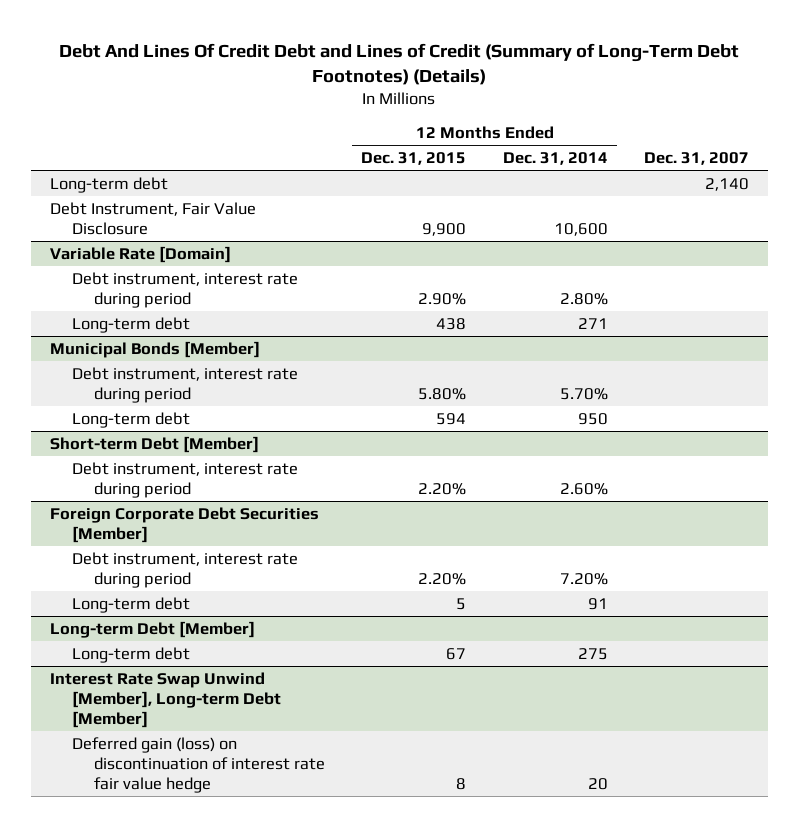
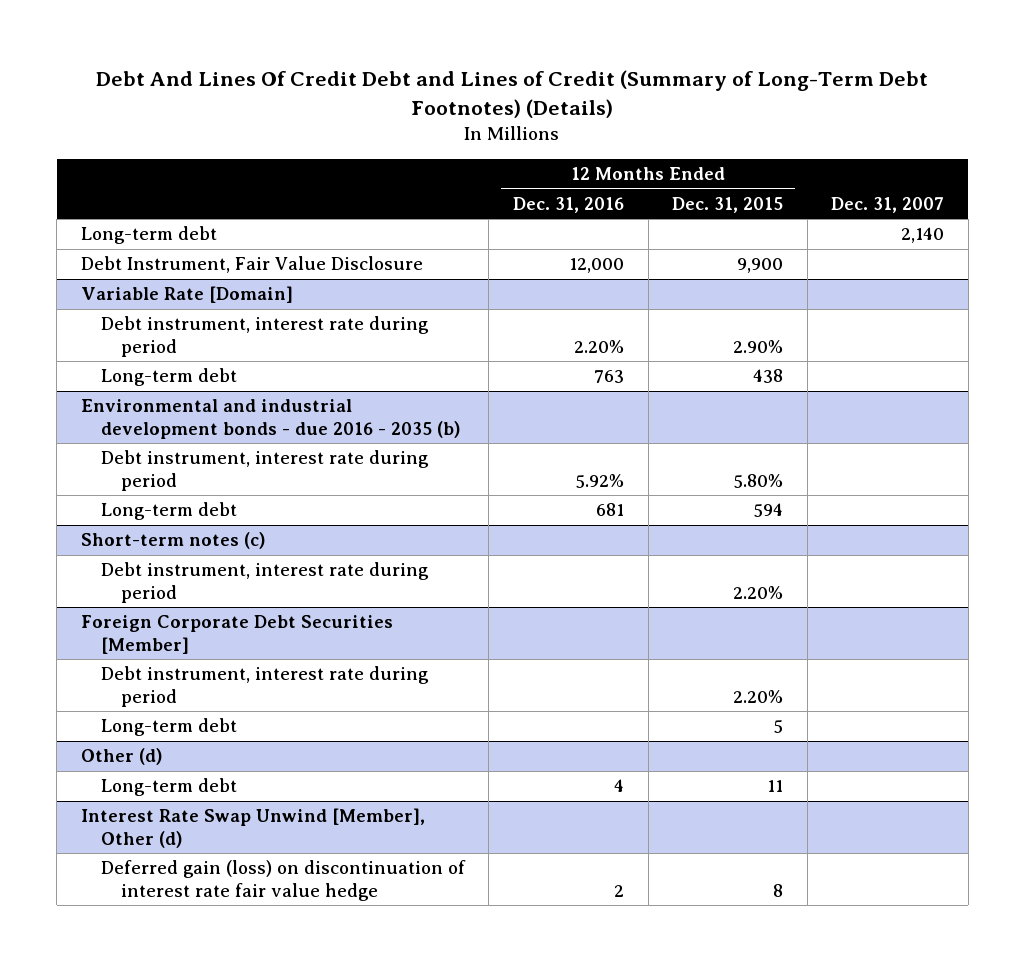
- | 12 Months Ended Dec. 31, 2015 | 12 Months Ended Dec. 31, 2014 | Dec. 31, 2007
+ | 12 Months Ended Dec. 31, 2016 | 12 Months Ended Dec. 31, 2015 | Dec. 31, 2007
- Municipal Bonds [Member]
+ Environmental and industrial development bonds - due 2016 - 2035 (b)
- Short-term Debt [Member]
+ Short-term notes (c)
- Long-term Debt [Member]
- Long-term debt | 67 | 275 |
- Interest Rate Swap Unwind [Member], Long-term Debt [Member]
+ Other (d)
+ Long-term debt | 4 | 11 |
+ Interest Rate Swap Unwind [Member], Other (d)

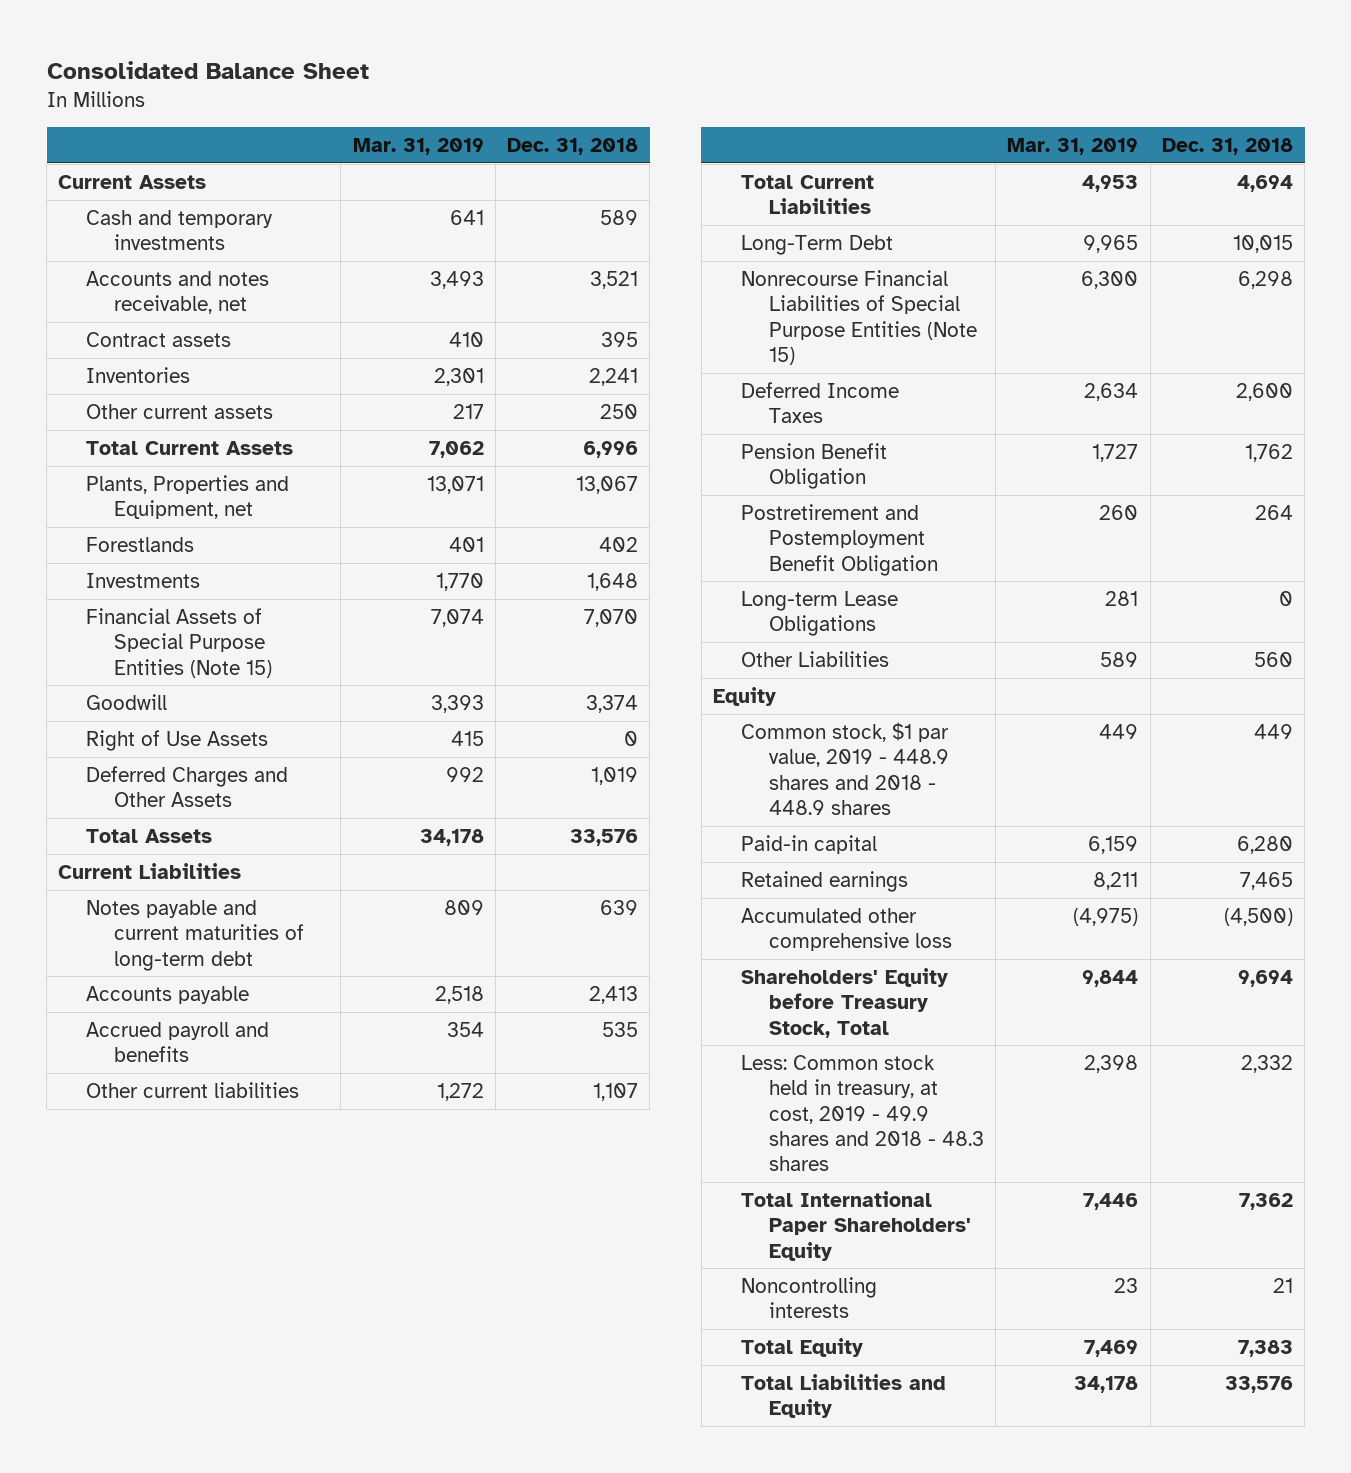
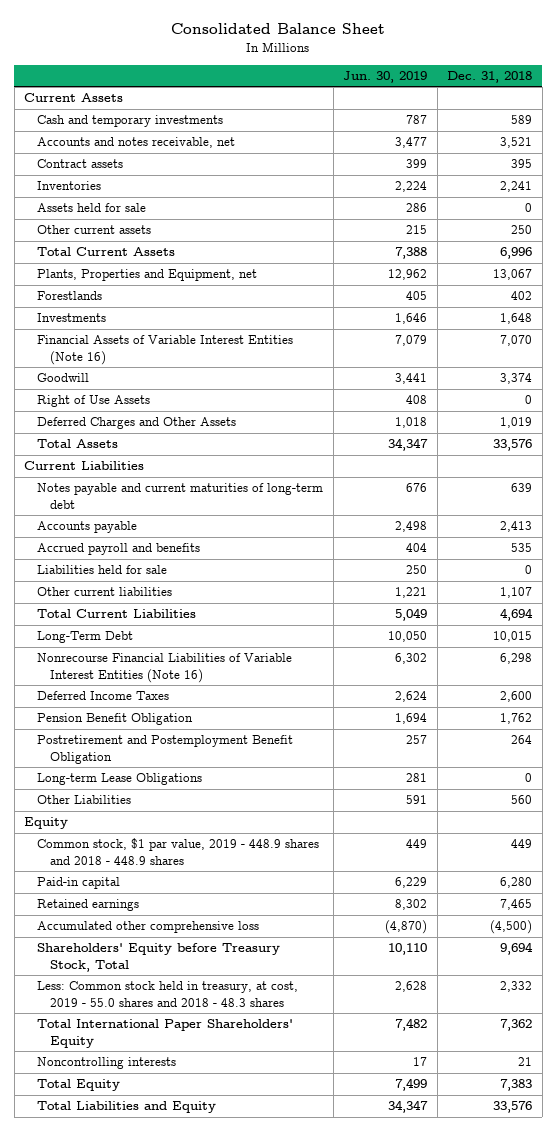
- | Mar. 31, 2019 | Dec. 31, 2018
+ | Jun. 30, 2019 | Dec. 31, 2018
+ Assets held for sale | 286 | 0
- Financial Assets of Special Purpose Entities (Note 15) | 7,074 | 7,070
+ Financial Assets of Variable Interest Entities (Note 16) | 7,079 | 7,070
+ Liabilities held for sale | 250 | 0
- Nonrecourse Financial Liabilities of Special Purpose Entities (Note 15) | 6,300 | 6,298
+ Nonrecourse Financial Liabilities of Variable Interest Entities (Note 16) | 6,302 | 6,298
- Less: Common stock held in treasury, at cost, 2019 - 49.9 shares and 2018 - 48.3 shares | 2,398 | 2,332
+ Less: Common stock held in treasury, at cost, 2019 - 55.0 shares and 2018 - 48.3 shares | 2,628 | 2,332

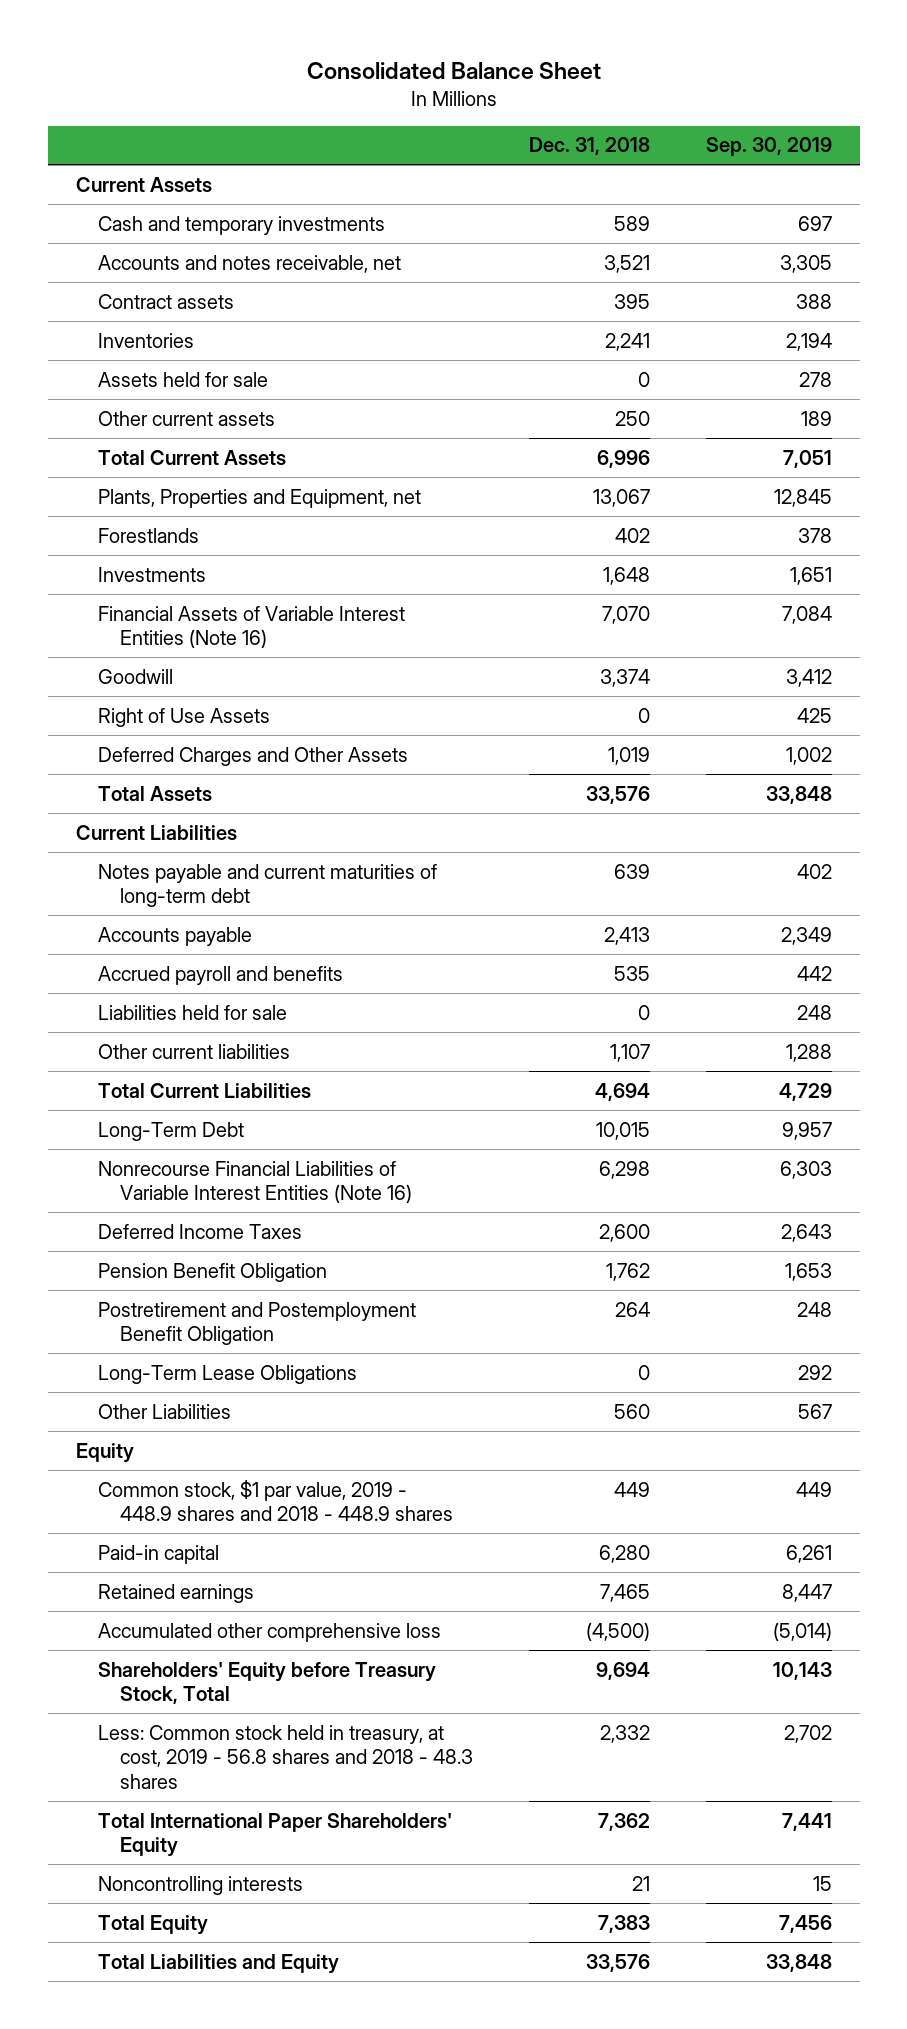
- | Jun. 30, 2019 | Dec. 31, 2018
+ | Dec. 31, 2018 | Sep. 30, 2019
- Long-term Lease Obligations | 281 | 0
+ Long-Term Lease Obligations | 0 | 292
- Less: Common stock held in treasury, at cost, 2019 - 55.0 shares and 2018 - 48.3 shares | 2,628 | 2,332
+ Less: Common stock held in treasury, at cost, 2019 - 56.8 shares and 2018 - 48.3 shares | 2,332 | 2,702

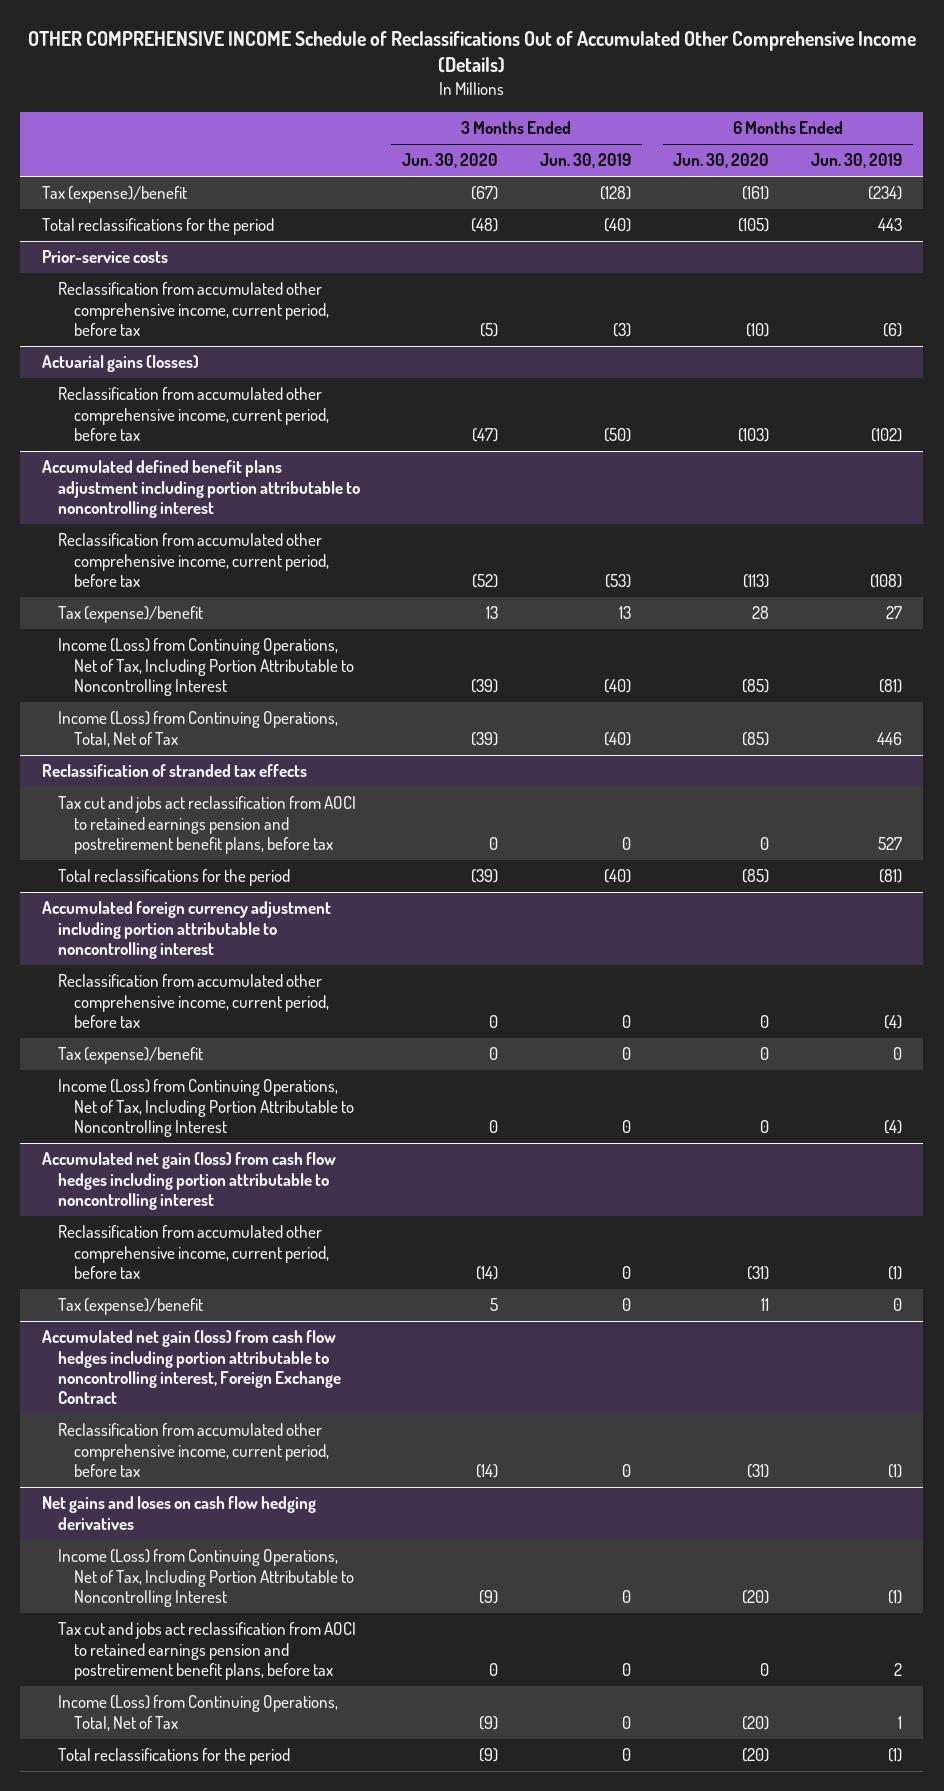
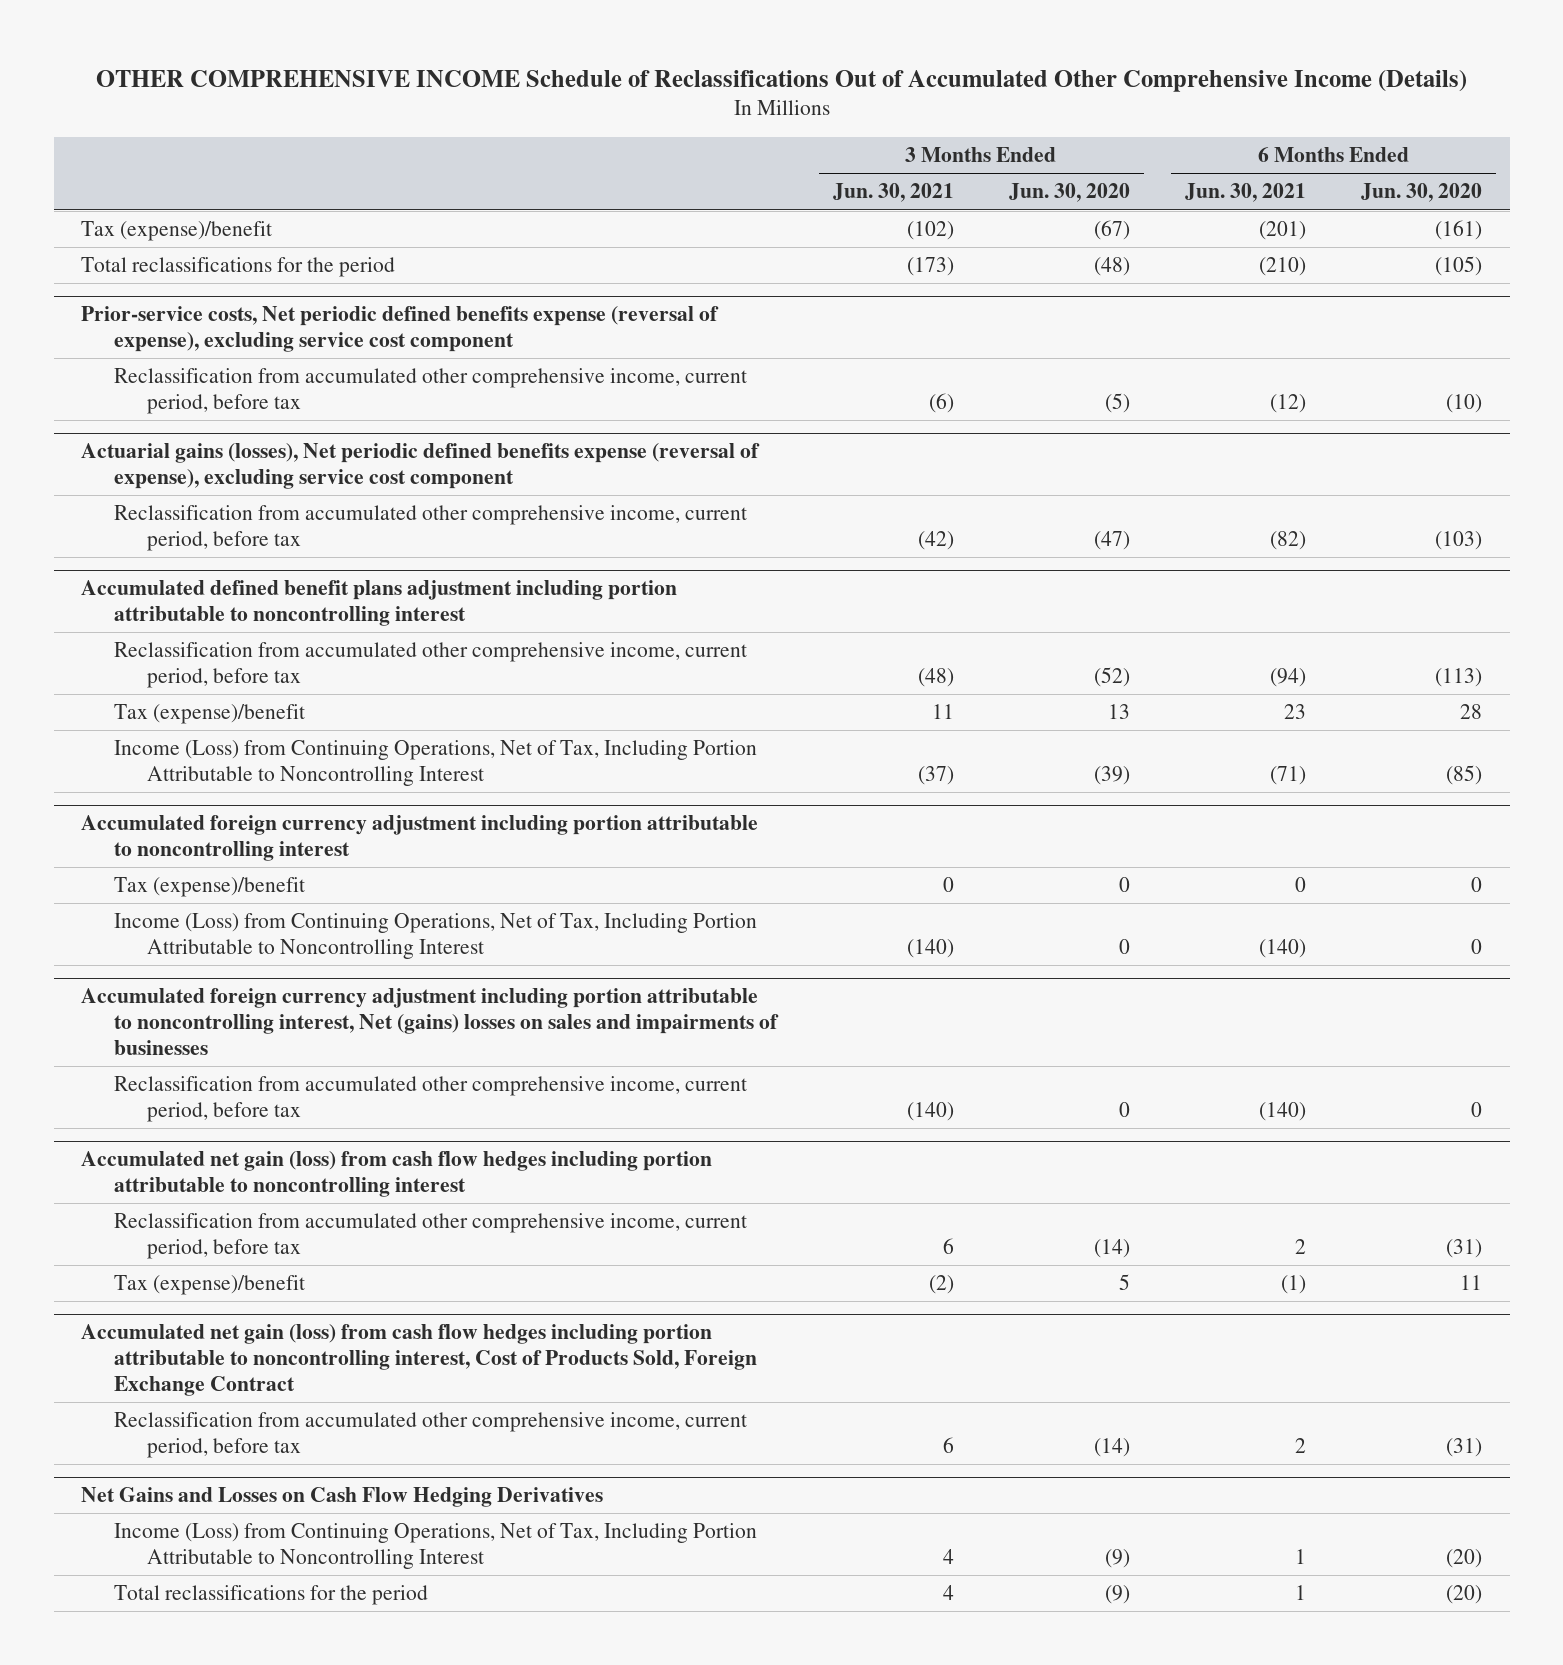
- | 3 Months Ended Jun. 30, 2020 | 3 Months Ended Jun. 30, 2019 | 6 Months Ended Jun. 30, 2020 | 6 Months Ended Jun. 30, 2019
+ | 3 Months Ended Jun. 30, 2021 | 3 Months Ended Jun. 30, 2020 | 6 Months Ended Jun. 30, 2021 | 6 Months Ended Jun. 30, 2020
- Prior-service costs
+ Prior-service costs, Net periodic defined benefits expense (reversal of expense), excluding service cost component
- Actuarial gains (losses)
+ Actuarial gains (losses), Net periodic defined benefits expense (reversal of expense), excluding service cost component
@ Accumulated defined benefit plans adjustment including portion attributable to noncontrolling interest
- Income (Loss) from Continuing Operations, Total, Net of Tax | (39) | (40) | (85) | 446
- Reclassification of stranded tax effects
- Tax cut and jobs act reclassification from AOCI to retained earnings pension and postretirement benefit plans, before tax | 0 | 0 | 0 | 527
- Total reclassifications for the period | (39) | (40) | (85) | (81)
@ Accumulated foreign currency adjustment including portion attributable to noncontrolling interest
- Reclassification from accumulated other comprehensive income, current period, before tax | 0 | 0 | 0 | (4)
+ Accumulated foreign currency adjustment including portion attributable to noncontrolling interest, Net (gains) losses on sales and impairments of businesses
+ Reclassification from accumulated other comprehensive income, current period, before tax | (140) | 0 | (140) | 0
- Accumulated net gain (loss) from cash flow hedges including portion attributable to noncontrolling interest, Foreign Exchange Contract
+ Accumulated net gain (loss) from cash flow hedges including portion attributable to noncontrolling interest, Cost of Products Sold, Foreign Exchange Contract
- Net gains and loses on cash flow hedging derivatives
+ Net Gains and Losses on Cash Flow Hedging Derivatives
- Tax cut and jobs act reclassification from AOCI to retained earnings pension and postretirement benefit plans, before tax | 0 | 0 | 0 | 2
- Income (Loss) from Continuing Operations, Total, Net of Tax | (9) | 0 | (20) | 1

